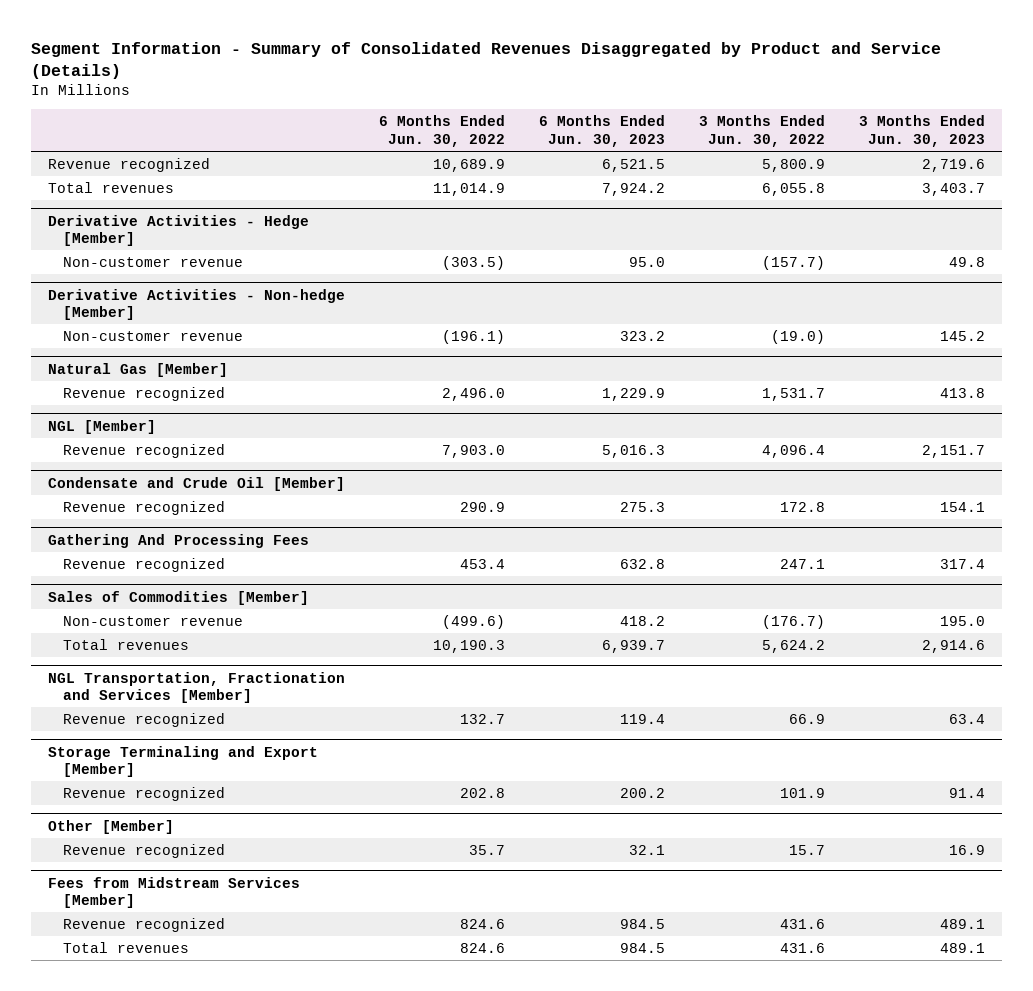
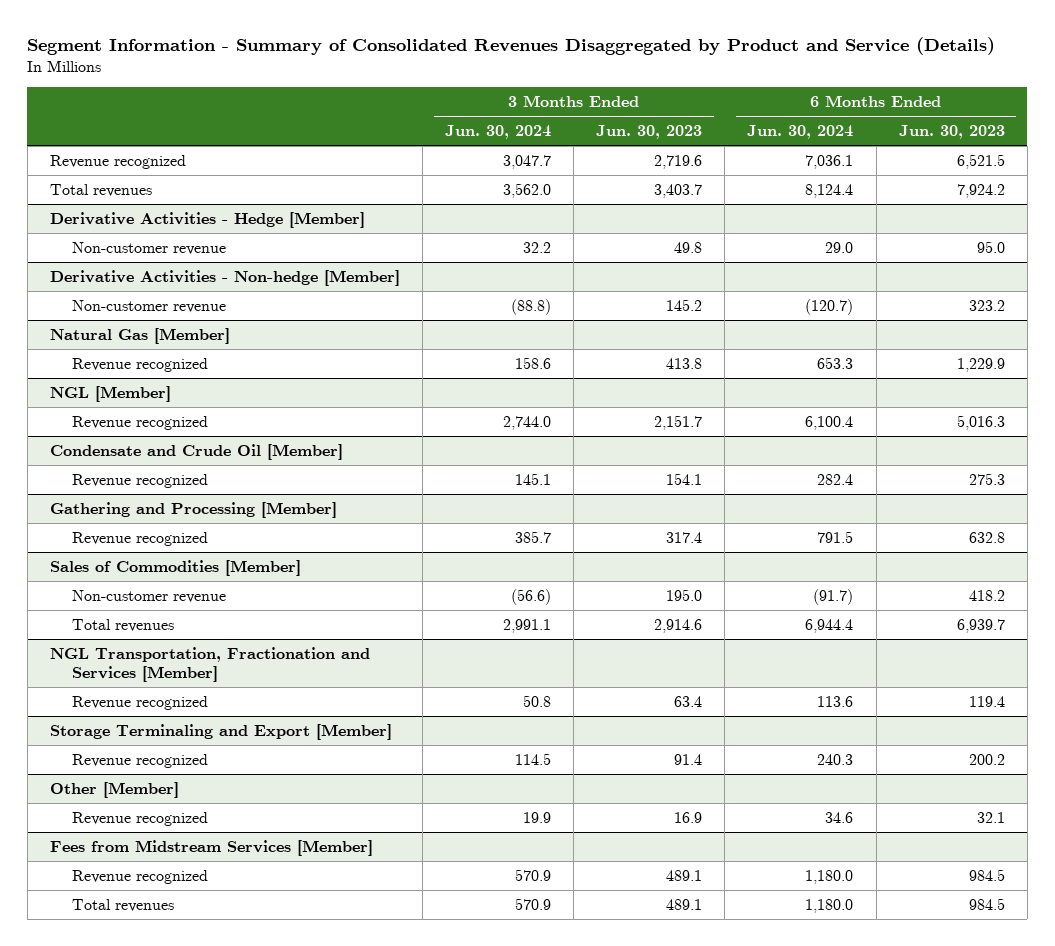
- | 6 Months Ended Jun. 30, 2022 | 6 Months Ended Jun. 30, 2023 | 3 Months Ended Jun. 30, 2022 | 3 Months Ended Jun. 30, 2023
+ | 3 Months Ended Jun. 30, 2024 | 3 Months Ended Jun. 30, 2023 | 6 Months Ended Jun. 30, 2024 | 6 Months Ended Jun. 30, 2023
- Gathering And Processing Fees
+ Gathering and Processing [Member]

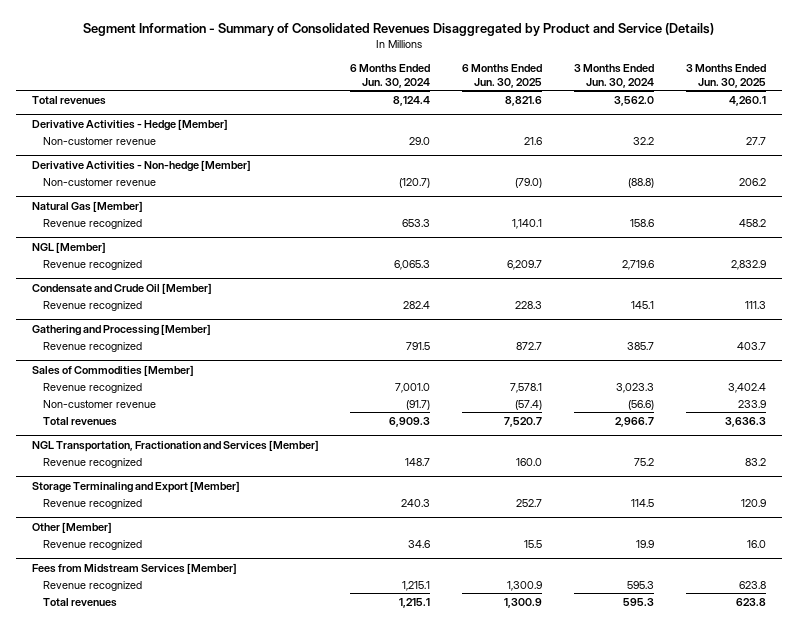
- | 3 Months Ended Jun. 30, 2024 | 3 Months Ended Jun. 30, 2023 | 6 Months Ended Jun. 30, 2024 | 6 Months Ended Jun. 30, 2023
+ | 6 Months Ended Jun. 30, 2024 | 6 Months Ended Jun. 30, 2025 | 3 Months Ended Jun. 30, 2024 | 3 Months Ended Jun. 30, 2025
- Revenue recognized | 3,047.7 | 2,719.6 | 7,036.1 | 6,521.5
@ NGL [Member]
- Revenue recognized | 2,744.0 | 2,151.7 | 6,100.4 | 5,016.3
+ Revenue recognized | 6,065.3 | 6,209.7 | 2,719.6 | 2,832.9
@ Sales of Commodities [Member]
+ Revenue recognized | 7,001.0 | 7,578.1 | 3,023.3 | 3,402.4
- Total revenues | 2,991.1 | 2,914.6 | 6,944.4 | 6,939.7
+ Total revenues | 6,909.3 | 7,520.7 | 2,966.7 | 3,636.3
@ NGL Transportation, Fractionation and Services [Member]
- Revenue recognized | 50.8 | 63.4 | 113.6 | 119.4
+ Revenue recognized | 148.7 | 160.0 | 75.2 | 83.2
@ Fees from Midstream Services [Member]
- Revenue recognized | 570.9 | 489.1 | 1,180.0 | 984.5
- Total revenues | 570.9 | 489.1 | 1,180.0 | 984.5
+ Revenue recognized | 1,215.1 | 1,300.9 | 595.3 | 623.8
+ Total revenues | 1,215.1 | 1,300.9 | 595.3 | 623.8

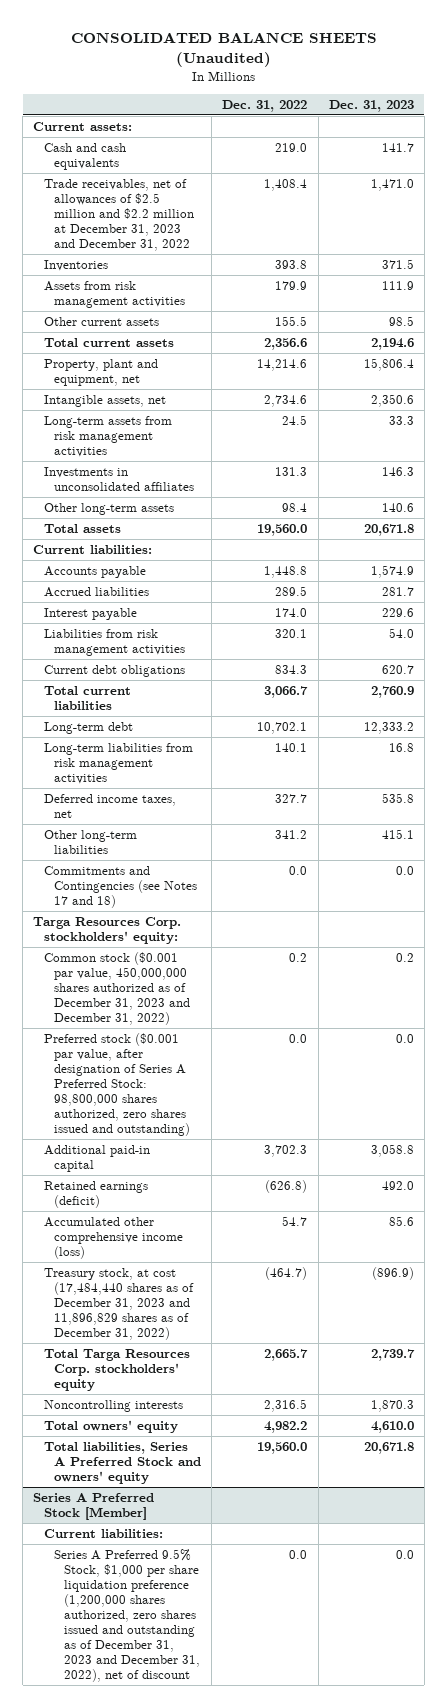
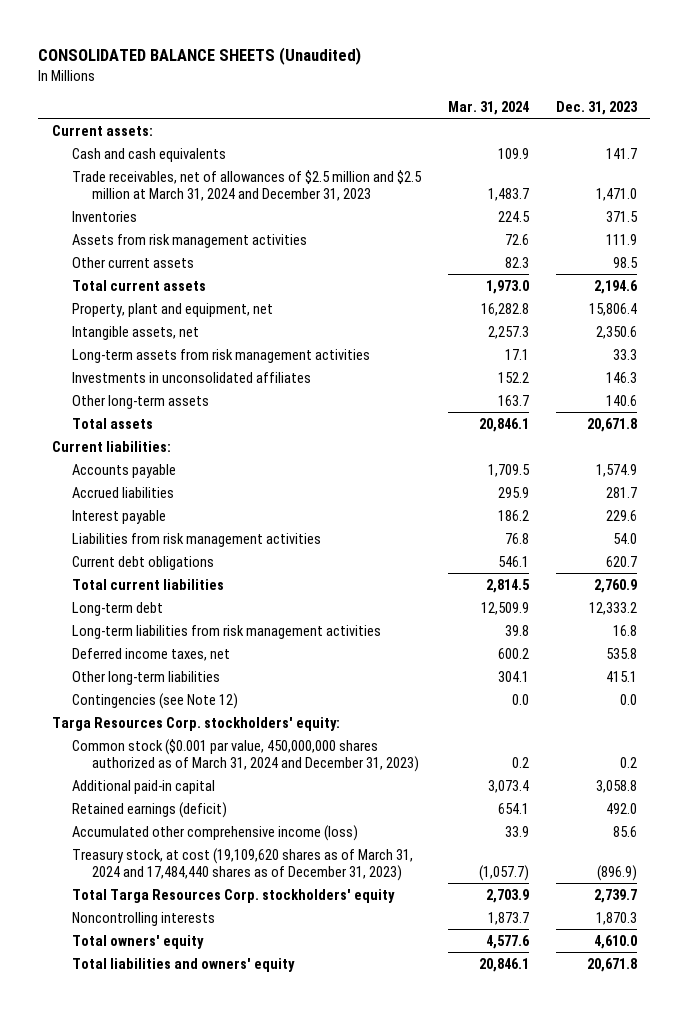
- | Dec. 31, 2022 | Dec. 31, 2023
+ | Mar. 31, 2024 | Dec. 31, 2023
- Trade receivables, net of allowances of $2.5 million and $2.2 million at December 31, 2023 and December 31, 2022 | 1,408.4 | 1,471.0
+ Trade receivables, net of allowances of $2.5 million and $2.5 million at March 31, 2024 and December 31, 2023 | 1,483.7 | 1,471.0
- Commitments and Contingencies (see Notes 17 and 18) | 0.0 | 0.0
+ Contingencies (see Note 12) | 0.0 | 0.0
- Common stock ($0.001 par value, 450,000,000 shares authorized as of December 31, 2023 and December 31, 2022) | 0.2 | 0.2
- Preferred stock ($0.001 par value, after designation of Series A Preferred Stock: 98,800,000 shares authorized, zero shares issued and outstanding) | 0.0 | 0.0
+ Common stock ($0.001 par value, 450,000,000 shares authorized as of March 31, 2024 and December 31, 2023) | 0.2 | 0.2
- Treasury stock, at cost (17,484,440 shares as of December 31, 2023 and 11,896,829 shares as of December 31, 2022) | (464.7) | (896.9)
+ Treasury stock, at cost (19,109,620 shares as of March 31, 2024 and 17,484,440 shares as of December 31, 2023) | (1,057.7) | (896.9)
- Total liabilities, Series A Preferred Stock and owners' equity | 19,560.0 | 20,671.8
- Series A Preferred Stock [Member]
- Current liabilities:
- Series A Preferred 9.5% Stock, $1,000 per share liquidation preference (1,200,000 shares authorized, zero shares issued and outstanding as of December 31, 2023 and December 31, 2022), net of discount | 0.0 | 0.0
+ Total liabilities and owners' equity | 20,846.1 | 20,671.8

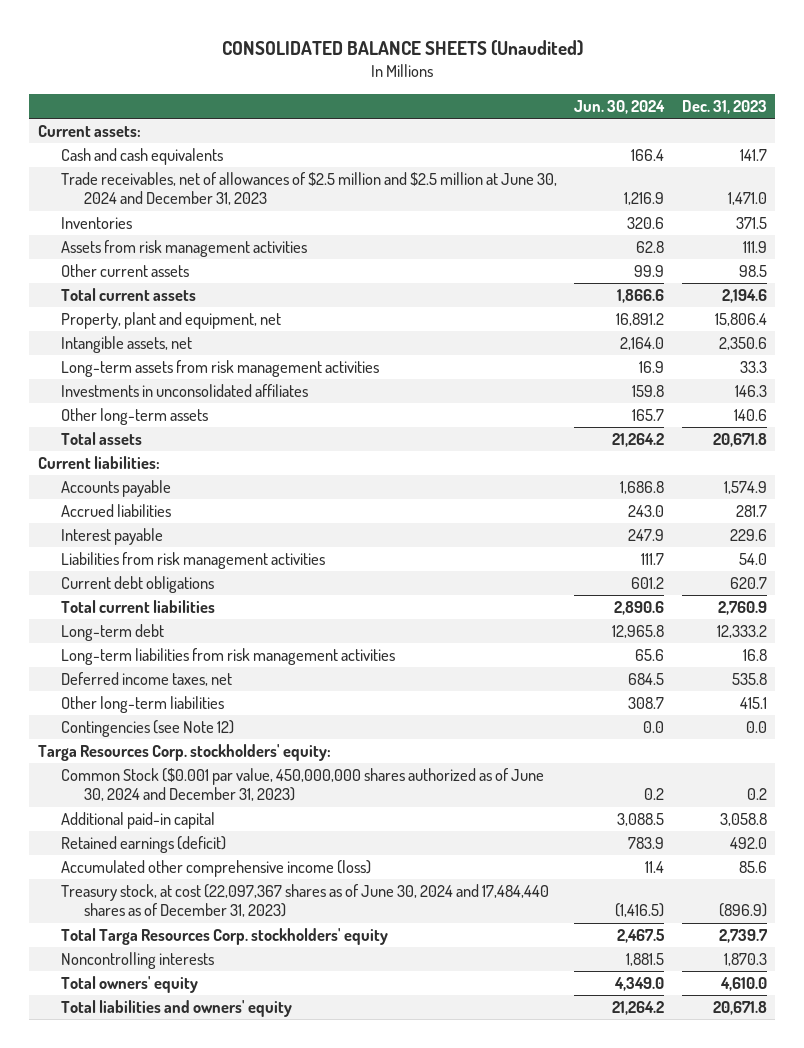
- | Mar. 31, 2024 | Dec. 31, 2023
+ | Jun. 30, 2024 | Dec. 31, 2023
- Trade receivables, net of allowances of $2.5 million and $2.5 million at March 31, 2024 and December 31, 2023 | 1,483.7 | 1,471.0
+ Trade receivables, net of allowances of $2.5 million and $2.5 million at June 30, 2024 and December 31, 2023 | 1,216.9 | 1,471.0
- Common stock ($0.001 par value, 450,000,000 shares authorized as of March 31, 2024 and December 31, 2023) | 0.2 | 0.2
+ Common Stock ($0.001 par value, 450,000,000 shares authorized as of June 30, 2024 and December 31, 2023) | 0.2 | 0.2
- Treasury stock, at cost (19,109,620 shares as of March 31, 2024 and 17,484,440 shares as of December 31, 2023) | (1,057.7) | (896.9)
+ Treasury stock, at cost (22,097,367 shares as of June 30, 2024 and 17,484,440 shares as of December 31, 2023) | (1,416.5) | (896.9)

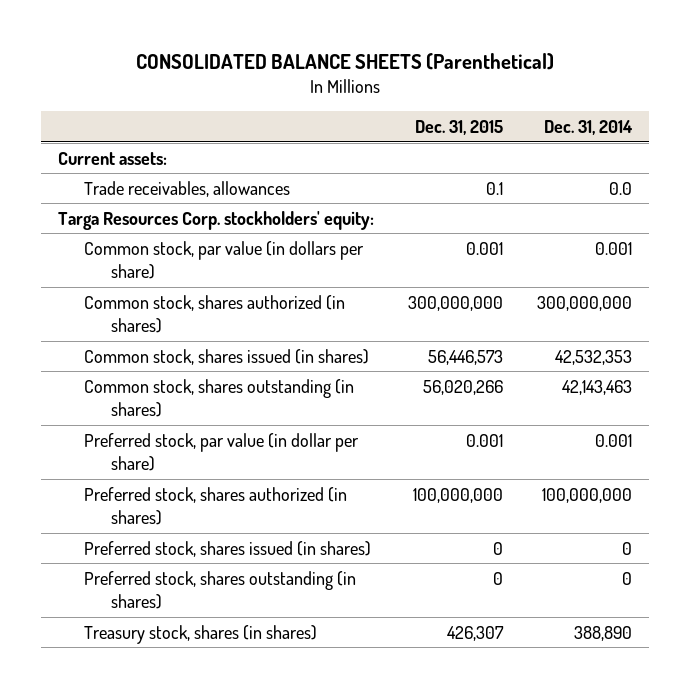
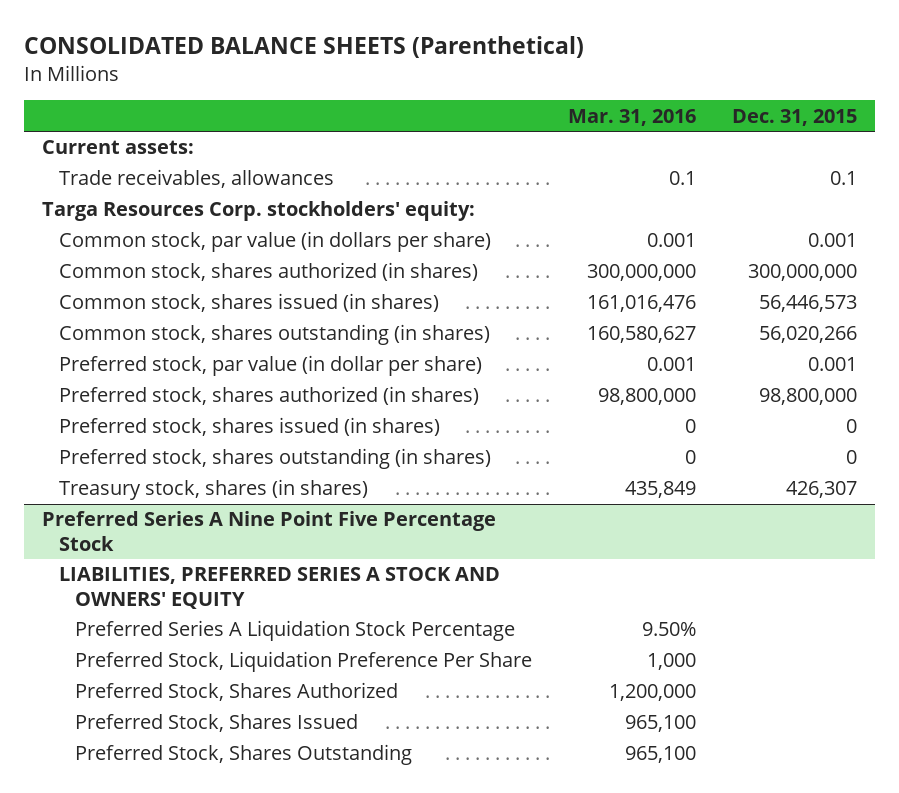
- | Dec. 31, 2015 | Dec. 31, 2014
+ | Mar. 31, 2016 | Dec. 31, 2015
- Preferred stock, shares authorized (in shares) | 100,000,000 | 100,000,000
+ Preferred stock, shares authorized (in shares) | 98,800,000 | 98,800,000
+ Preferred Series A Nine Point Five Percentage Stock
+ LIABILITIES, PREFERRED SERIES A STOCK AND OWNERS' EQUITY
+ Preferred Series A Liquidation Stock Percentage | 9.50% |
+ Preferred Stock, Liquidation Preference Per Share | 1,000 |
+ Preferred Stock, Shares Authorized | 1,200,000 |
+ Preferred Stock, Shares Issued | 965,100 |
+ Preferred Stock, Shares Outstanding | 965,100 |

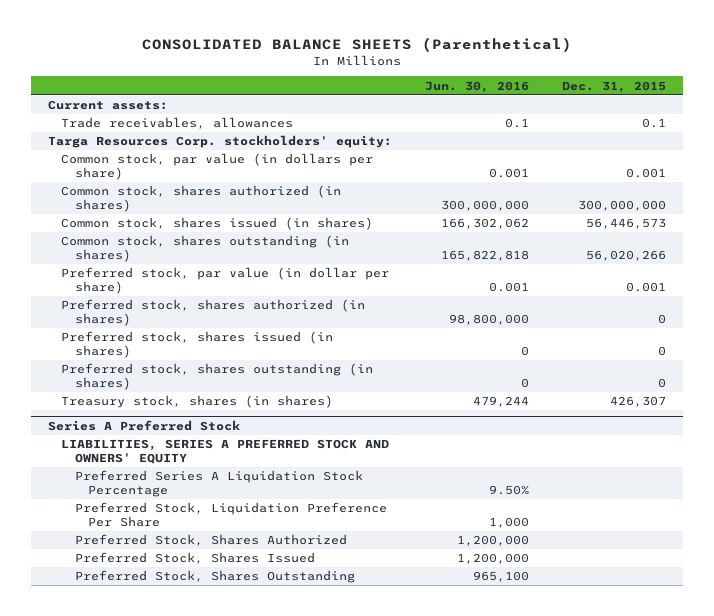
- | Mar. 31, 2016 | Dec. 31, 2015
+ | Jun. 30, 2016 | Dec. 31, 2015
- Preferred stock, shares authorized (in shares) | 98,800,000 | 98,800,000
+ Preferred stock, shares authorized (in shares) | 98,800,000 | 0
- Preferred Series A Nine Point Five Percentage Stock
- LIABILITIES, PREFERRED SERIES A STOCK AND OWNERS' EQUITY
+ Series A Preferred Stock
+ LIABILITIES, SERIES A PREFERRED STOCK AND OWNERS' EQUITY

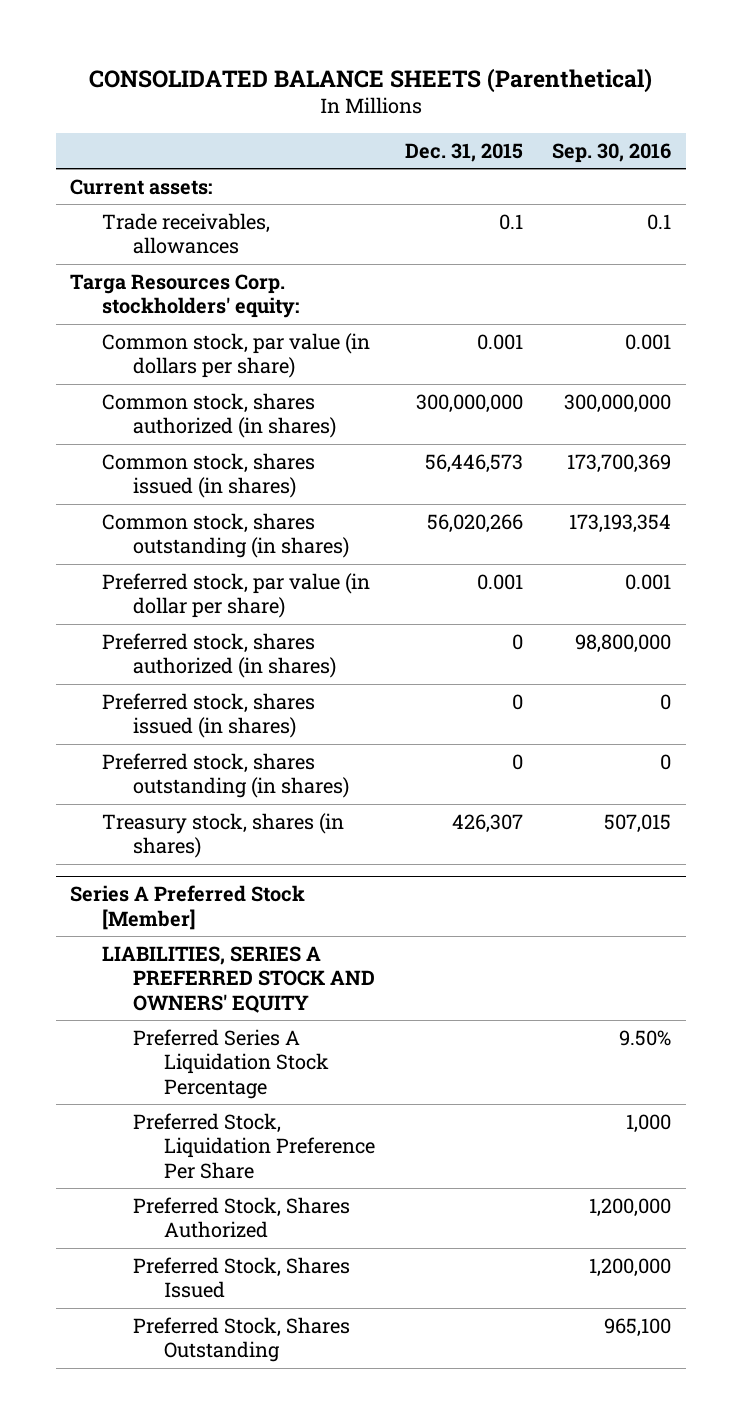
- | Jun. 30, 2016 | Dec. 31, 2015
+ | Dec. 31, 2015 | Sep. 30, 2016
- Series A Preferred Stock
+ Series A Preferred Stock [Member]

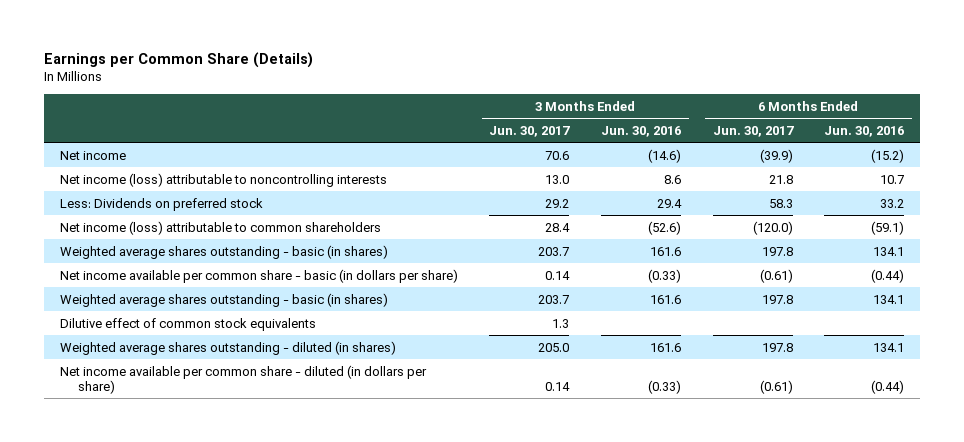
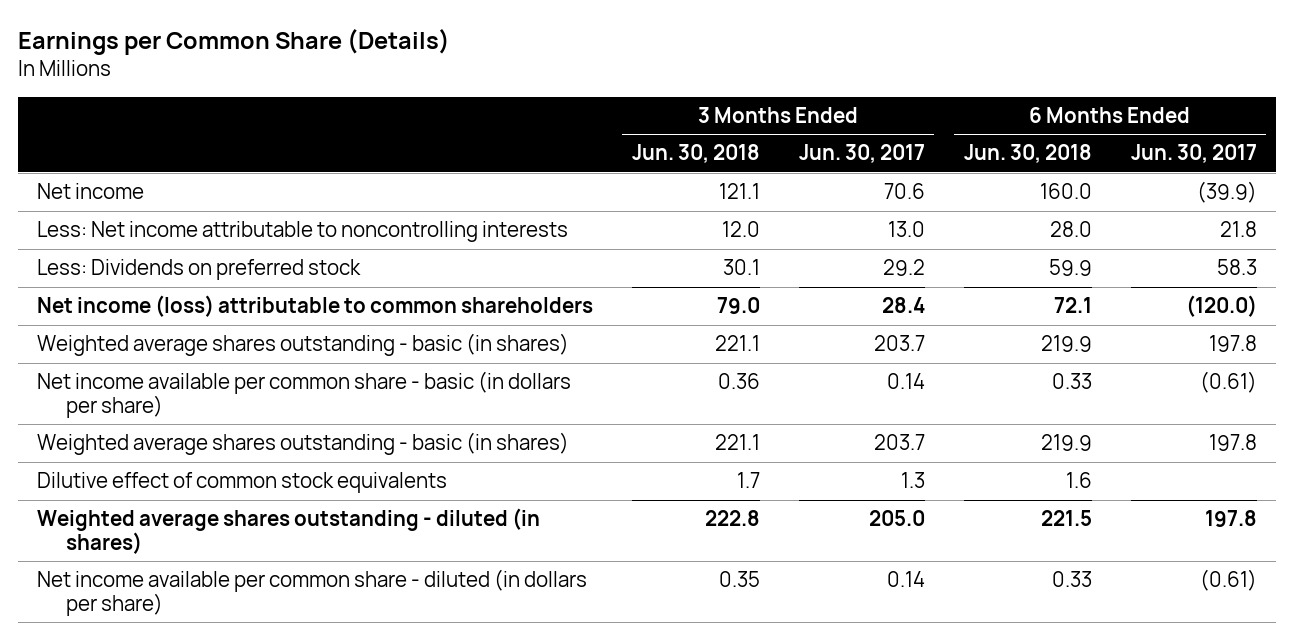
- | 3 Months Ended Jun. 30, 2017 | 3 Months Ended Jun. 30, 2016 | 6 Months Ended Jun. 30, 2017 | 6 Months Ended Jun. 30, 2016
+ | 3 Months Ended Jun. 30, 2018 | 3 Months Ended Jun. 30, 2017 | 6 Months Ended Jun. 30, 2018 | 6 Months Ended Jun. 30, 2017
- Net income (loss) attributable to noncontrolling interests | 13.0 | 8.6 | 21.8 | 10.7
+ Less: Net income attributable to noncontrolling interests | 12.0 | 13.0 | 28.0 | 21.8

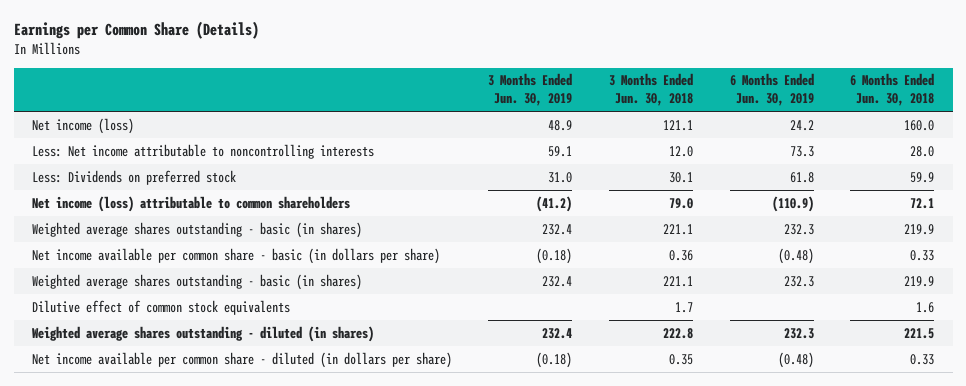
- | 3 Months Ended Jun. 30, 2018 | 3 Months Ended Jun. 30, 2017 | 6 Months Ended Jun. 30, 2018 | 6 Months Ended Jun. 30, 2017
+ | 3 Months Ended Jun. 30, 2019 | 3 Months Ended Jun. 30, 2018 | 6 Months Ended Jun. 30, 2019 | 6 Months Ended Jun. 30, 2018
- Net income | 121.1 | 70.6 | 160.0 | (39.9)
+ Net income (loss) | 48.9 | 121.1 | 24.2 | 160.0

